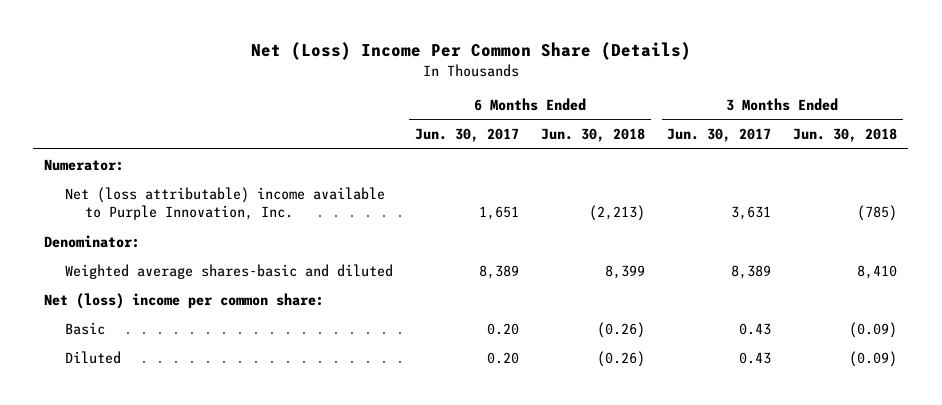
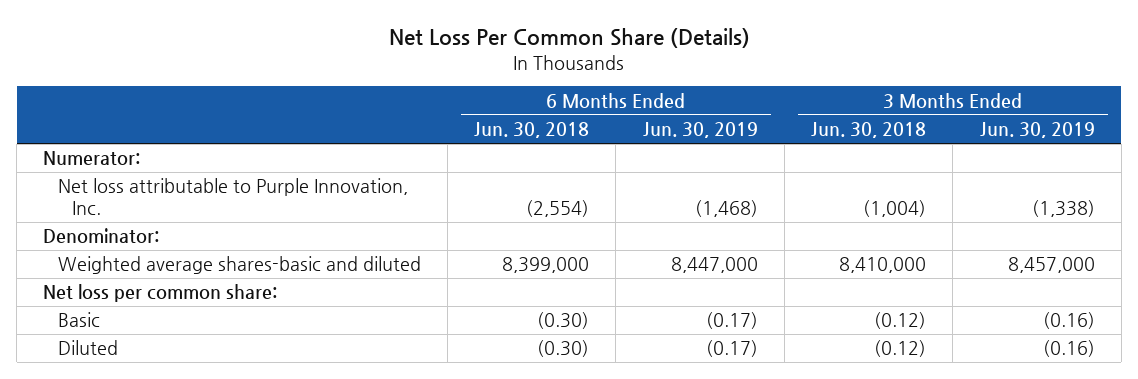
- Net (Loss) Income Per Common Share (Details)
+ Net Loss Per Common Share (Details)
- | 6 Months Ended Jun. 30, 2017 | 6 Months Ended Jun. 30, 2018 | 3 Months Ended Jun. 30, 2017 | 3 Months Ended Jun. 30, 2018
+ | 6 Months Ended Jun. 30, 2018 | 6 Months Ended Jun. 30, 2019 | 3 Months Ended Jun. 30, 2018 | 3 Months Ended Jun. 30, 2019
- Net (loss attributable) income available to Purple Innovation, Inc. | 1,651 | (2,213) | 3,631 | (785)
+ Net loss attributable to Purple Innovation, Inc. | (2,554) | (1,468) | (1,004) | (1,338)
- Weighted average shares-basic and diluted | 8,389 | 8,399 | 8,389 | 8,410
- Net (loss) income per common share:
- Basic | 0.20 | (0.26) | 0.43 | (0.09)
- Diluted | 0.20 | (0.26) | 0.43 | (0.09)
+ Weighted average shares-basic and diluted | 8,399,000 | 8,447,000 | 8,410,000 | 8,457,000
+ Net loss per common share:
+ Basic | (0.30) | (0.17) | (0.12) | (0.16)
+ Diluted | (0.30) | (0.17) | (0.12) | (0.16)

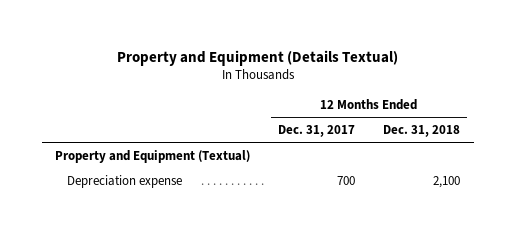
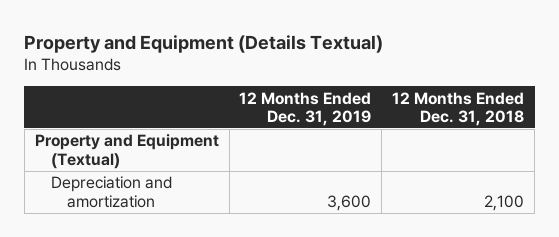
- | 12 Months Ended Dec. 31, 2017 | 12 Months Ended Dec. 31, 2018
+ | 12 Months Ended Dec. 31, 2019 | 12 Months Ended Dec. 31, 2018
- Depreciation expense | 700 | 2,100
+ Depreciation and amortization | 3,600 | 2,100

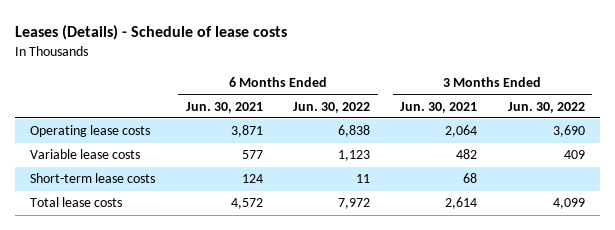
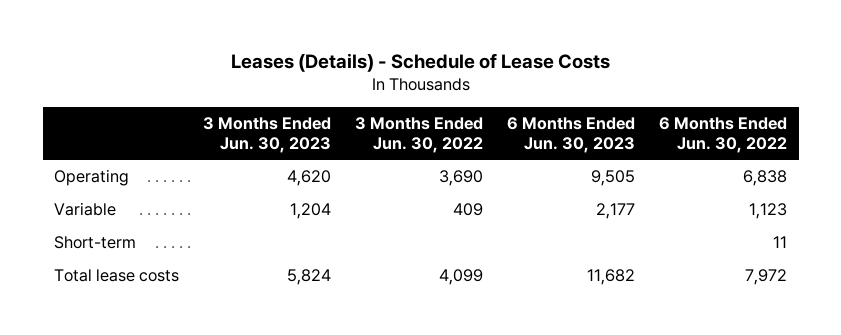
- Leases (Details) - Schedule of lease costs
+ Leases (Details) - Schedule of Lease Costs
- | 6 Months Ended Jun. 30, 2021 | 6 Months Ended Jun. 30, 2022 | 3 Months Ended Jun. 30, 2021 | 3 Months Ended Jun. 30, 2022
+ | 3 Months Ended Jun. 30, 2023 | 3 Months Ended Jun. 30, 2022 | 6 Months Ended Jun. 30, 2023 | 6 Months Ended Jun. 30, 2022
- Operating lease costs | 3,871 | 6,838 | 2,064 | 3,690
- Variable lease costs | 577 | 1,123 | 482 | 409
- Short-term lease costs | 124 | 11 | 68 |
+ Operating | 4,620 | 3,690 | 9,505 | 6,838
+ Variable | 1,204 | 409 | 2,177 | 1,123
+ Short-term | | | | 11

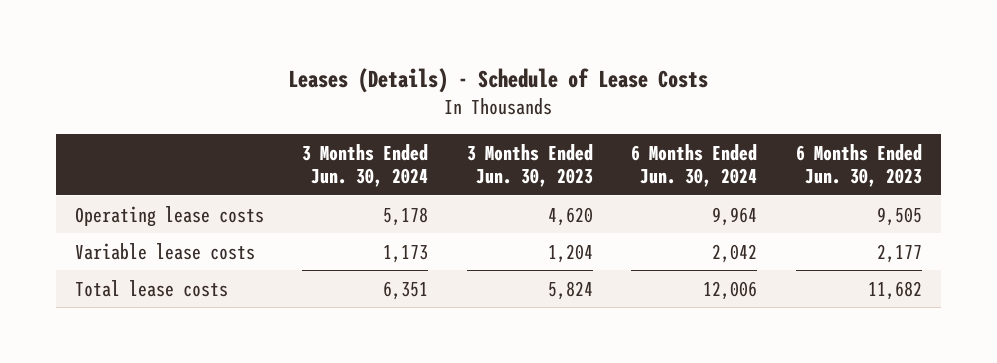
- | 3 Months Ended Jun. 30, 2023 | 3 Months Ended Jun. 30, 2022 | 6 Months Ended Jun. 30, 2023 | 6 Months Ended Jun. 30, 2022
+ | 3 Months Ended Jun. 30, 2024 | 3 Months Ended Jun. 30, 2023 | 6 Months Ended Jun. 30, 2024 | 6 Months Ended Jun. 30, 2023
- Operating | 4,620 | 3,690 | 9,505 | 6,838
- Variable | 1,204 | 409 | 2,177 | 1,123
- Short-term | | | | 11
+ Operating lease costs | 5,178 | 4,620 | 9,964 | 9,505
+ Variable lease costs | 1,173 | 1,204 | 2,042 | 2,177

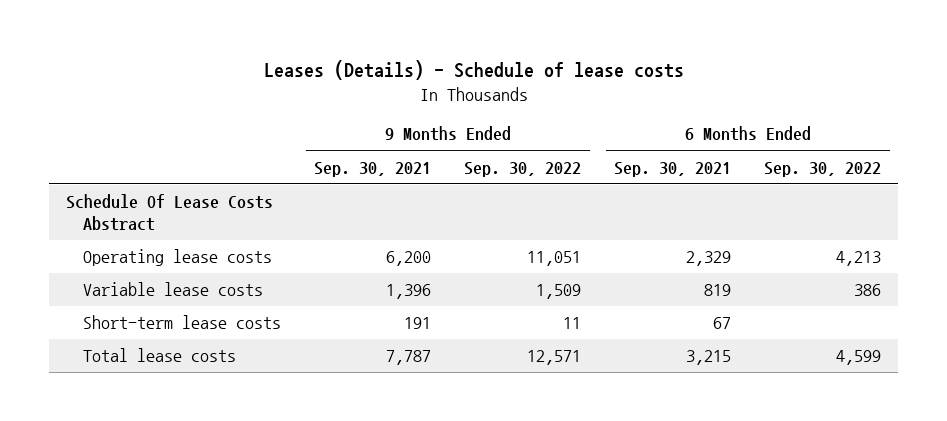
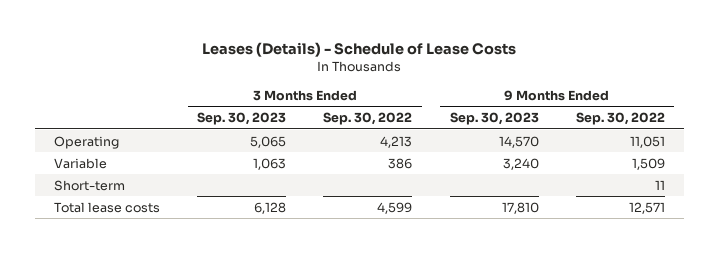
- Leases (Details) - Schedule of lease costs
+ Leases (Details) - Schedule of Lease Costs
- | 9 Months Ended Sep. 30, 2021 | 9 Months Ended Sep. 30, 2022 | 6 Months Ended Sep. 30, 2021 | 6 Months Ended Sep. 30, 2022
+ | 3 Months Ended Sep. 30, 2023 | 3 Months Ended Sep. 30, 2022 | 9 Months Ended Sep. 30, 2023 | 9 Months Ended Sep. 30, 2022
- Schedule Of Lease Costs Abstract
- Operating lease costs | 6,200 | 11,051 | 2,329 | 4,213
- Variable lease costs | 1,396 | 1,509 | 819 | 386
- Short-term lease costs | 191 | 11 | 67 |
+ Operating | 5,065 | 4,213 | 14,570 | 11,051
+ Variable | 1,063 | 386 | 3,240 | 1,509
+ Short-term | | | | 11

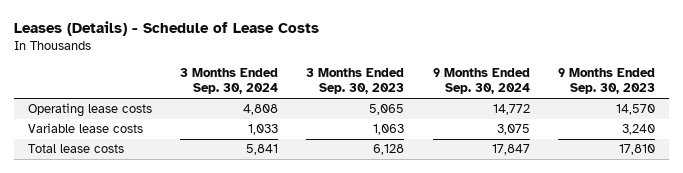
- | 3 Months Ended Sep. 30, 2023 | 3 Months Ended Sep. 30, 2022 | 9 Months Ended Sep. 30, 2023 | 9 Months Ended Sep. 30, 2022
+ | 3 Months Ended Sep. 30, 2024 | 3 Months Ended Sep. 30, 2023 | 9 Months Ended Sep. 30, 2024 | 9 Months Ended Sep. 30, 2023
- Operating | 5,065 | 4,213 | 14,570 | 11,051
- Variable | 1,063 | 386 | 3,240 | 1,509
- Short-term | | | | 11
+ Operating lease costs | 4,808 | 5,065 | 14,772 | 14,570
+ Variable lease costs | 1,033 | 1,063 | 3,075 | 3,240

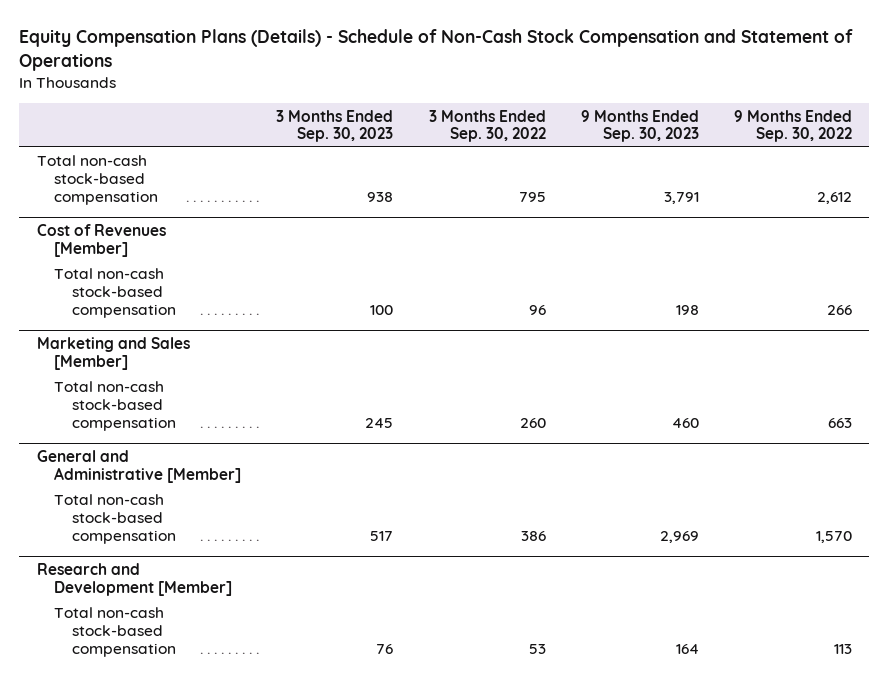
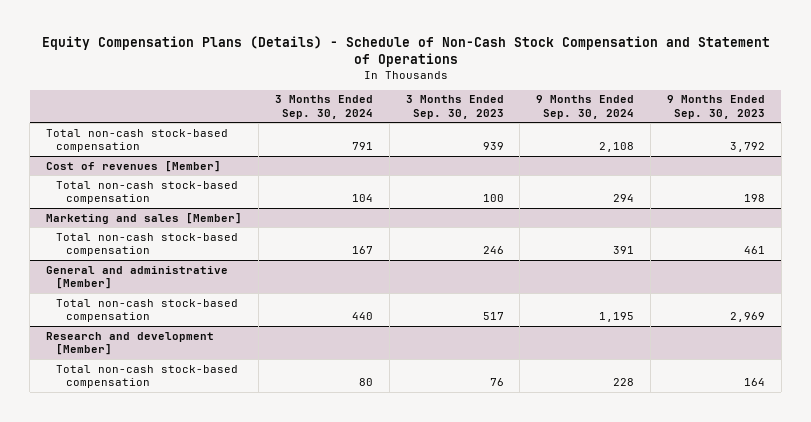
- | 3 Months Ended Sep. 30, 2023 | 3 Months Ended Sep. 30, 2022 | 9 Months Ended Sep. 30, 2023 | 9 Months Ended Sep. 30, 2022
+ | 3 Months Ended Sep. 30, 2024 | 3 Months Ended Sep. 30, 2023 | 9 Months Ended Sep. 30, 2024 | 9 Months Ended Sep. 30, 2023
- Total non-cash stock-based compensation | 938 | 795 | 3,791 | 2,612
- Cost of Revenues [Member]
+ Total non-cash stock-based compensation | 791 | 939 | 2,108 | 3,792
+ Cost of revenues [Member]
- Marketing and Sales [Member]
- Total non-cash stock-based compensation | 245 | 260 | 460 | 663
- General and Administrative [Member]
+ Marketing and sales [Member]
+ Total non-cash stock-based compensation | 167 | 246 | 391 | 461
+ General and administrative [Member]
- Research and Development [Member]
+ Research and development [Member]

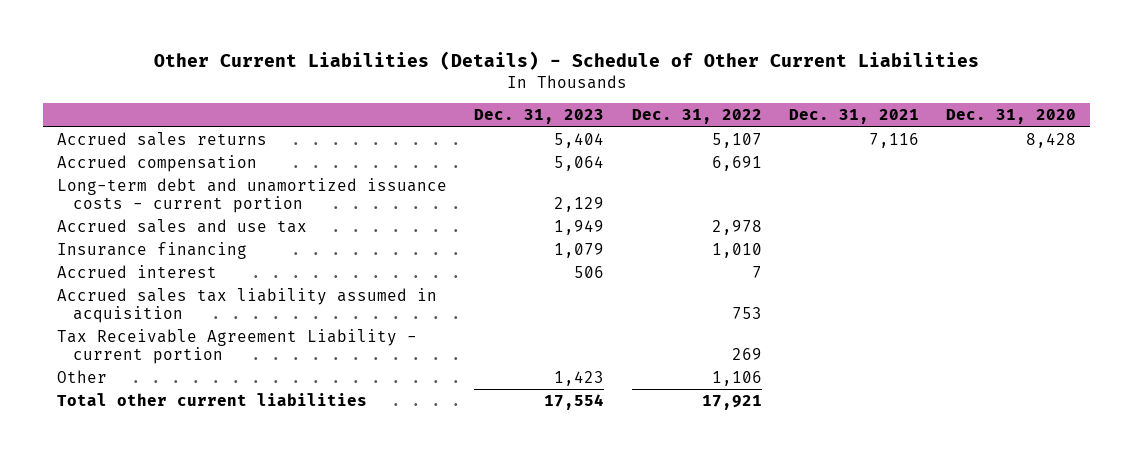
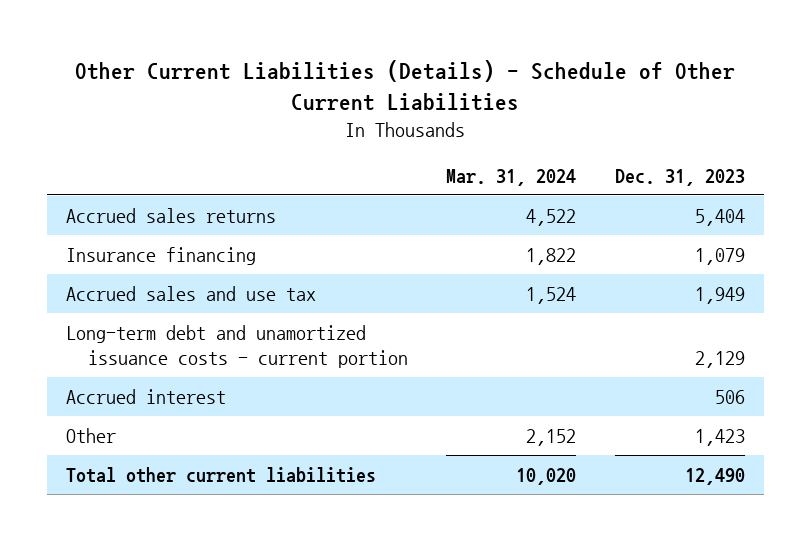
- | Dec. 31, 2023 | Dec. 31, 2022 | Dec. 31, 2021 | Dec. 31, 2020
+ | Mar. 31, 2024 | Dec. 31, 2023
- Accrued compensation | 5,064 | 6,691 | |
moved down: Accrued sales and use tax | 1,524 | 1,949
moved down: Long-term debt and unamortized issuance costs - current portion | | 2,129
- Accrued sales tax liability assumed in acquisition | | 753 | |
- Tax Receivable Agreement Liability - current portion | | 269 | |
- Total other current liabilities | 17,554 | 17,921 | |
+ Total other current liabilities | 10,020 | 12,490

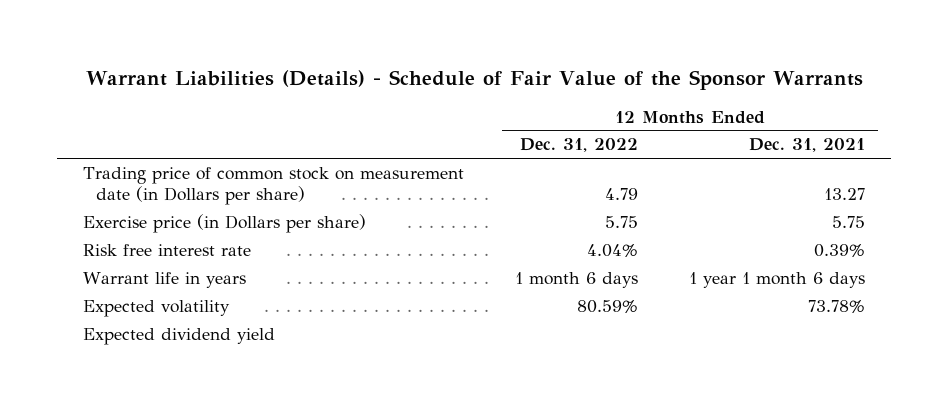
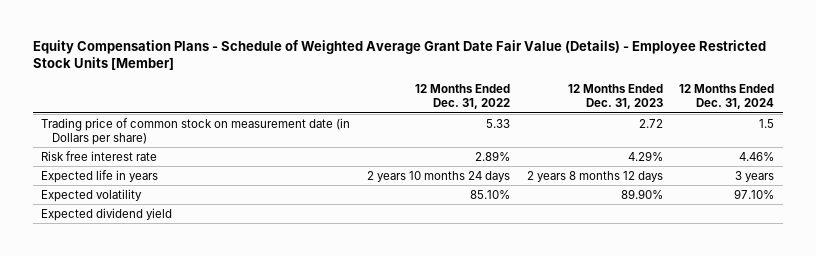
- Warrant Liabilities (Details) - Schedule of Fair Value of the Sponsor Warrants
+ Equity Compensation Plans - Schedule of Weighted Average Grant Date Fair Value (Details) - Employee Restricted Stock Units [Member]
- | 12 Months Ended Dec. 31, 2022 | 12 Months Ended Dec. 31, 2021
+ | 12 Months Ended Dec. 31, 2022 | 12 Months Ended Dec. 31, 2023 | 12 Months Ended Dec. 31, 2024
- Trading price of common stock on measurement date (in Dollars per share) | 4.79 | 13.27
- Exercise price (in Dollars per share) | 5.75 | 5.75
- Risk free interest rate | 4.04% | 0.39%
- Warrant life in years | 1 month 6 days | 1 year 1 month 6 days
- Expected volatility | 80.59% | 73.78%
+ Trading price of common stock on measurement date (in Dollars per share) | 5.33 | 2.72 | 1.5
+ Risk free interest rate | 2.89% | 4.29% | 4.46%
+ Expected life in years | 2 years 10 months 24 days | 2 years 8 months 12 days | 3 years
+ Expected volatility | 85.10% | 89.90% | 97.10%

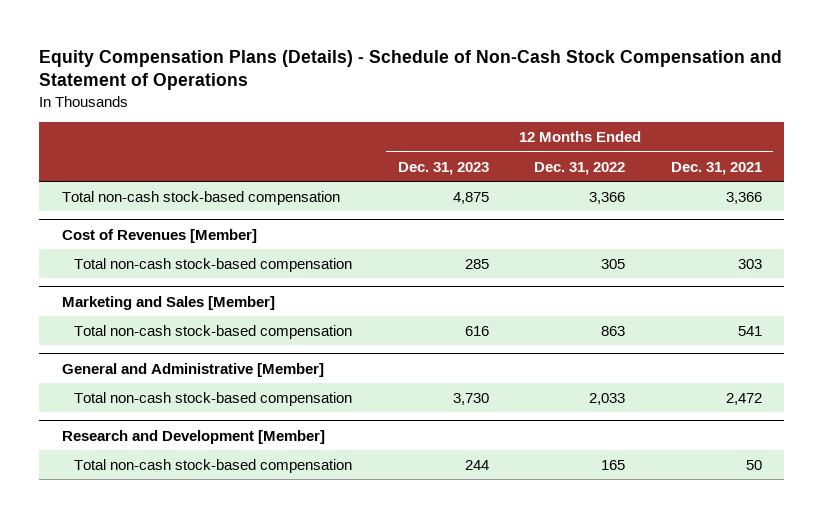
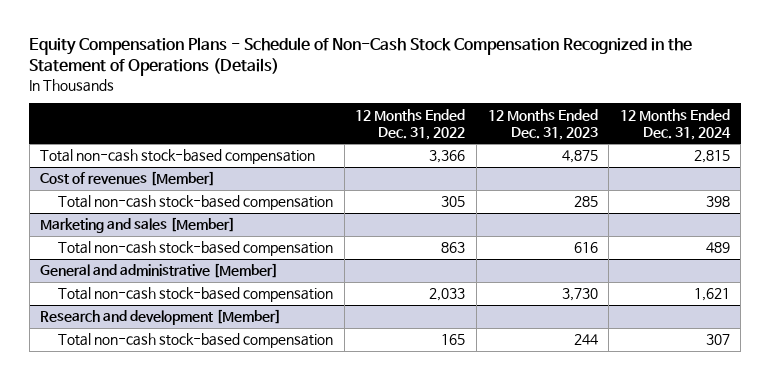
- Equity Compensation Plans (Details) - Schedule of Non-Cash Stock Compensation and Statement of Operations
+ Equity Compensation Plans - Schedule of Non-Cash Stock Compensation Recognized in the Statement of Operations (Details)
- | 12 Months Ended Dec. 31, 2023 | 12 Months Ended Dec. 31, 2022 | 12 Months Ended Dec. 31, 2021
+ | 12 Months Ended Dec. 31, 2022 | 12 Months Ended Dec. 31, 2023 | 12 Months Ended Dec. 31, 2024
- Cost of Revenues [Member]
+ Cost of revenues [Member]
- Marketing and Sales [Member]
+ Marketing and sales [Member]
- General and Administrative [Member]
+ General and administrative [Member]
- Research and Development [Member]
+ Research and development [Member]

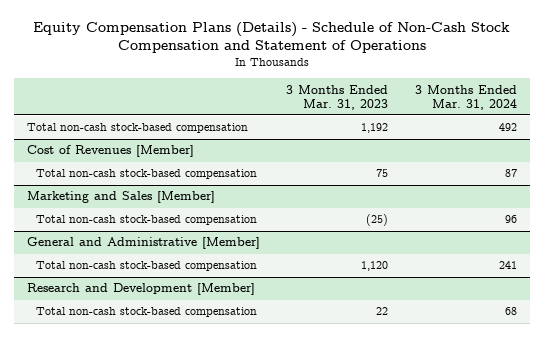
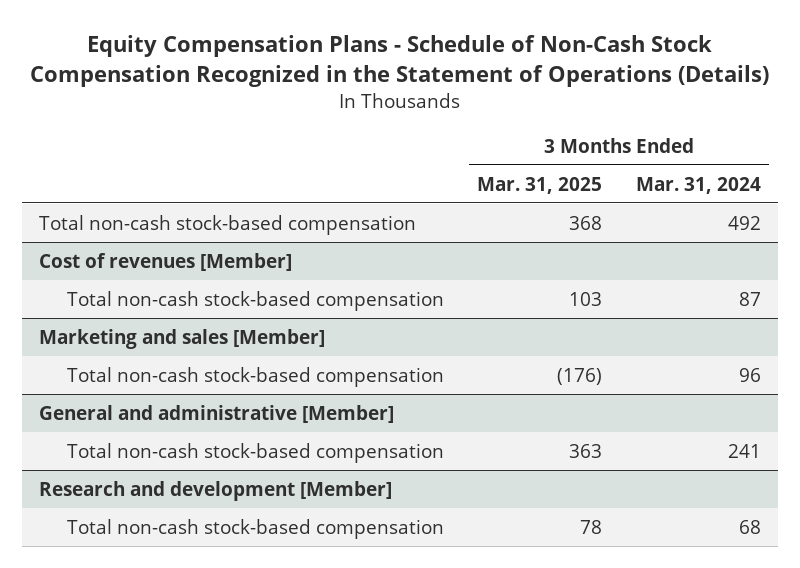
- Equity Compensation Plans (Details) - Schedule of Non-Cash Stock Compensation and Statement of Operations
+ Equity Compensation Plans - Schedule of Non-Cash Stock Compensation Recognized in the Statement of Operations (Details)
- | 3 Months Ended Mar. 31, 2023 | 3 Months Ended Mar. 31, 2024
+ | 3 Months Ended Mar. 31, 2025 | 3 Months Ended Mar. 31, 2024
- Cost of Revenues [Member]
+ Cost of revenues [Member]
- Marketing and Sales [Member]
+ Marketing and sales [Member]
- General and Administrative [Member]
+ General and administrative [Member]
- Research and Development [Member]
+ Research and development [Member]

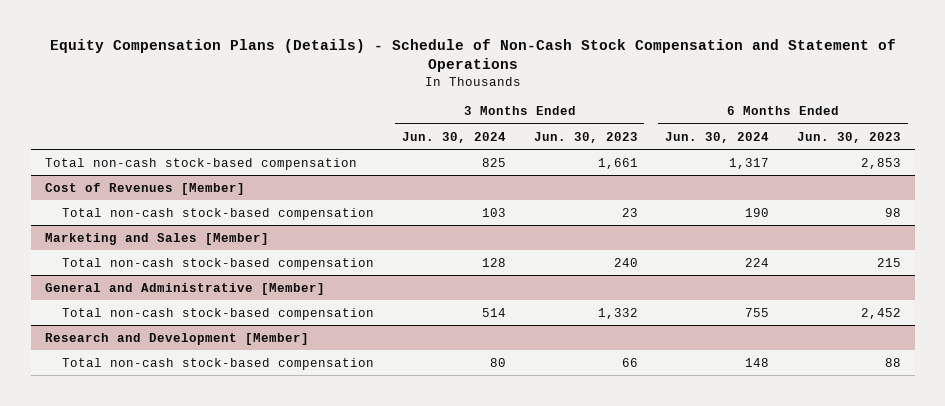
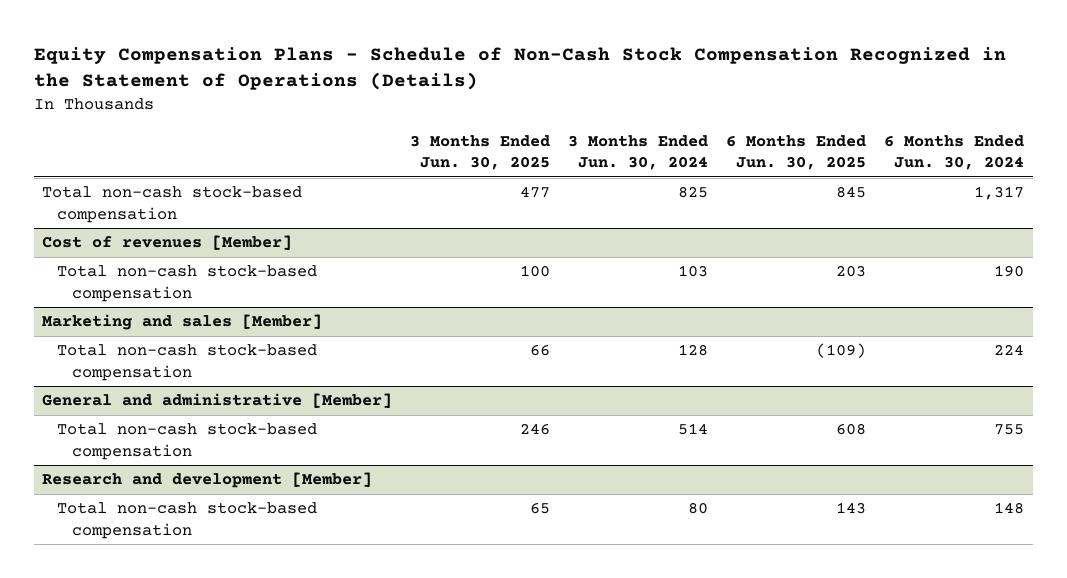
- Equity Compensation Plans (Details) - Schedule of Non-Cash Stock Compensation and Statement of Operations
+ Equity Compensation Plans - Schedule of Non-Cash Stock Compensation Recognized in the Statement of Operations (Details)
- | 3 Months Ended Jun. 30, 2024 | 3 Months Ended Jun. 30, 2023 | 6 Months Ended Jun. 30, 2024 | 6 Months Ended Jun. 30, 2023
+ | 3 Months Ended Jun. 30, 2025 | 3 Months Ended Jun. 30, 2024 | 6 Months Ended Jun. 30, 2025 | 6 Months Ended Jun. 30, 2024
- Cost of Revenues [Member]
+ Cost of revenues [Member]
- Marketing and Sales [Member]
+ Marketing and sales [Member]
- General and Administrative [Member]
+ General and administrative [Member]
- Research and Development [Member]
+ Research and development [Member]

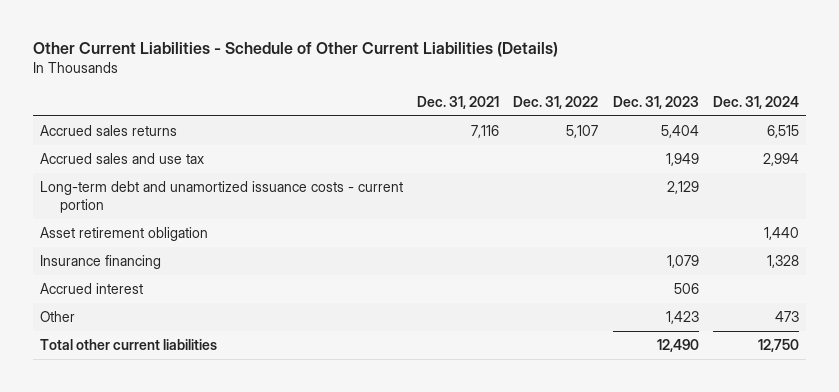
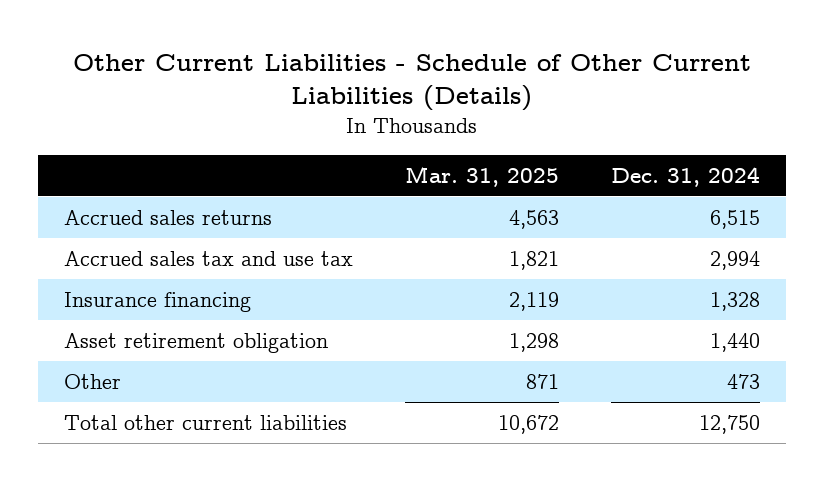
- | Dec. 31, 2021 | Dec. 31, 2022 | Dec. 31, 2023 | Dec. 31, 2024
+ | Mar. 31, 2025 | Dec. 31, 2024
- Accrued sales and use tax | | | 1,949 | 2,994
- Long-term debt and unamortized issuance costs - current portion | | | 2,129 |
+ Accrued sales tax and use tax | 1,821 | 2,994
- Accrued interest | | | 506 |
moved down: Asset retirement obligation | 1,298 | 1,440

